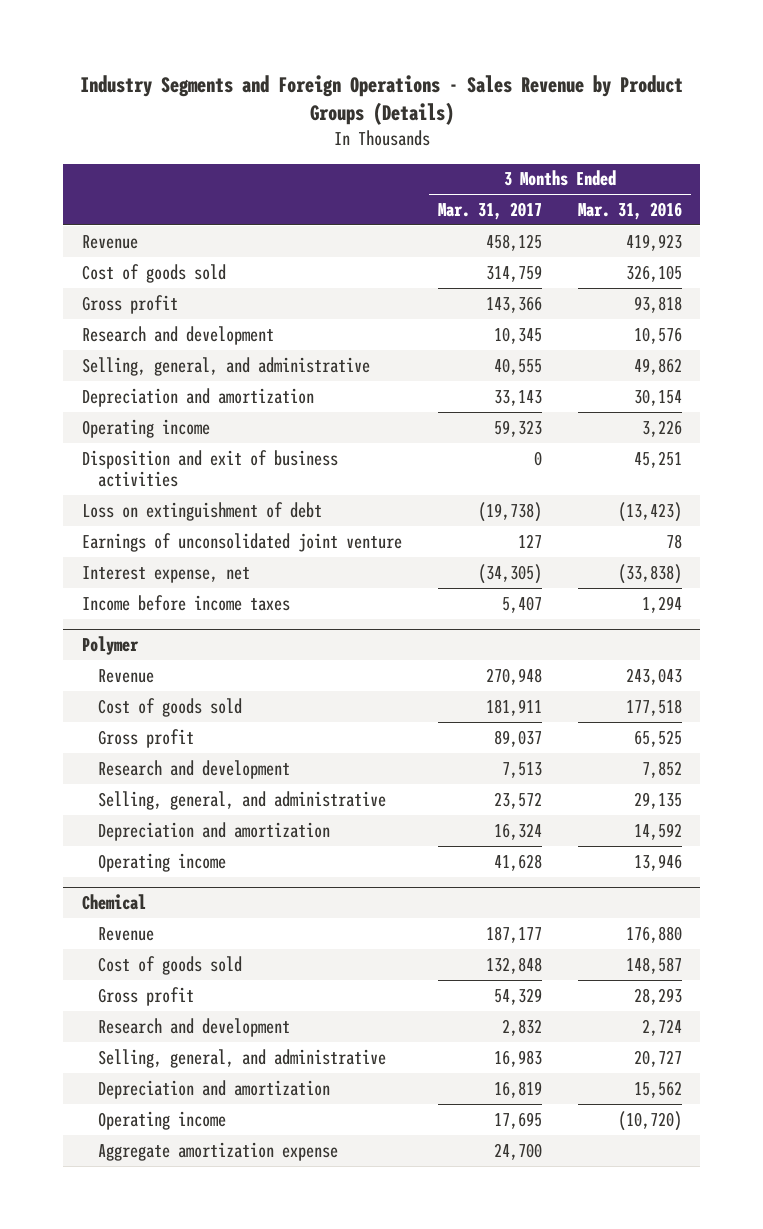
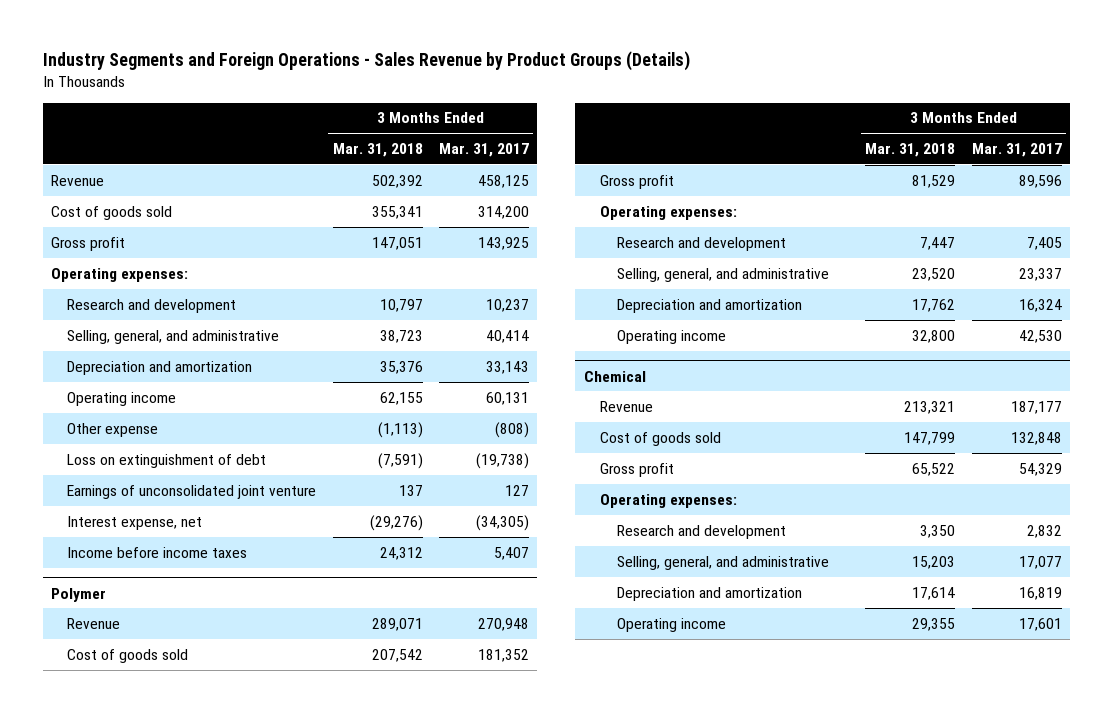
- | 3 Months Ended Mar. 31, 2017 | 3 Months Ended Mar. 31, 2016
+ | 3 Months Ended Mar. 31, 2018 | 3 Months Ended Mar. 31, 2017
- Cost of goods sold | 314,759 | 326,105
- Gross profit | 143,366 | 93,818
- Research and development | 10,345 | 10,576
- Selling, general, and administrative | 40,555 | 49,862
+ Cost of goods sold | 355,341 | 314,200
+ Gross profit | 147,051 | 143,925
+ Operating expenses:
+ Research and development | 10,797 | 10,237
+ Selling, general, and administrative | 38,723 | 40,414
- Operating income | 59,323 | 3,226
- Disposition and exit of business activities | 0 | 45,251
+ Operating income | 62,155 | 60,131
+ Other expense | (1,113) | (808)
@ Polymer
- Cost of goods sold | 181,911 | 177,518
- Gross profit | 89,037 | 65,525
- Research and development | 7,513 | 7,852
- Selling, general, and administrative | 23,572 | 29,135
+ Cost of goods sold | 207,542 | 181,352
+ Gross profit | 81,529 | 89,596
+ Operating expenses:
+ Research and development | 7,447 | 7,405
+ Selling, general, and administrative | 23,520 | 23,337
- Operating income | 41,628 | 13,946
+ Operating income | 32,800 | 42,530
@ Chemical
+ Operating expenses:
- Selling, general, and administrative | 16,983 | 20,727
+ Selling, general, and administrative | 15,203 | 17,077
- Operating income | 17,695 | (10,720)
- Aggregate amortization expense | 24,700 |
+ Operating income | 29,355 | 17,601

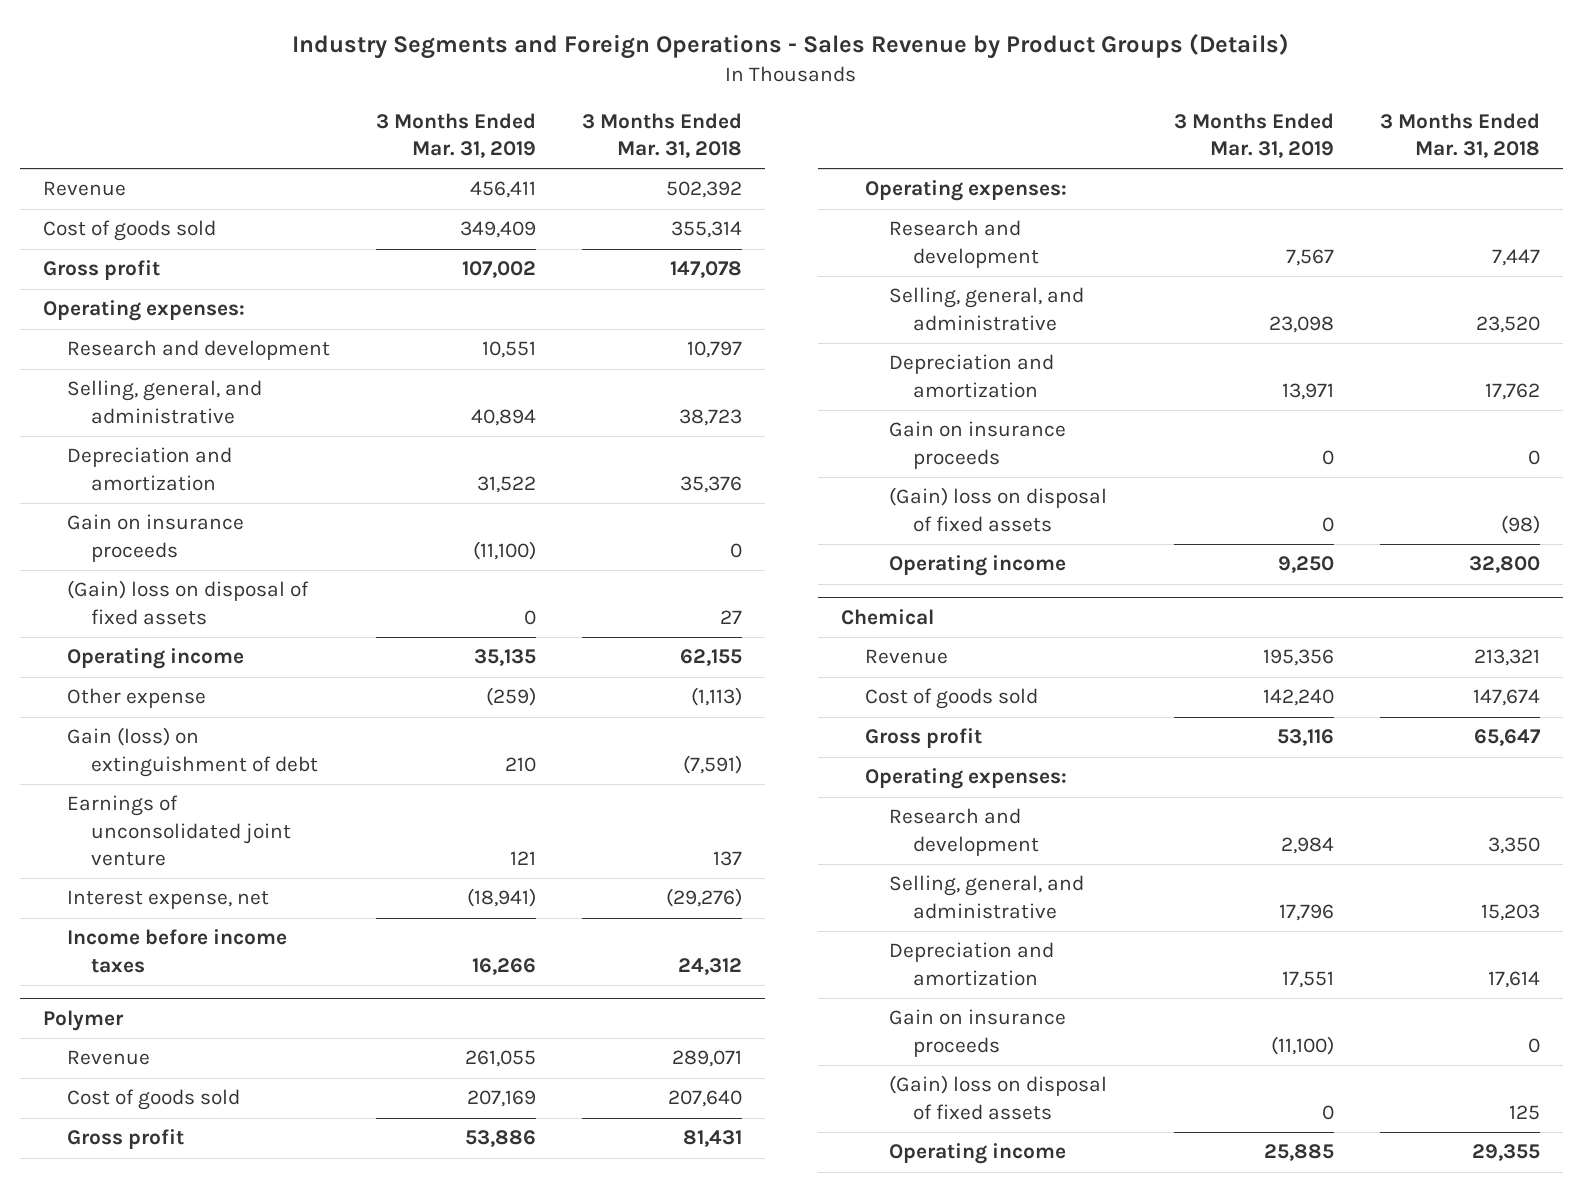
- | 3 Months Ended Mar. 31, 2018 | 3 Months Ended Mar. 31, 2017
+ | 3 Months Ended Mar. 31, 2019 | 3 Months Ended Mar. 31, 2018
- Cost of goods sold | 355,341 | 314,200
- Gross profit | 147,051 | 143,925
+ Cost of goods sold | 349,409 | 355,314
+ Gross profit | 107,002 | 147,078
+ Gain on insurance proceeds | (11,100) | 0
+ (Gain) loss on disposal of fixed assets | 0 | 27
- Loss on extinguishment of debt | (7,591) | (19,738)
+ Gain (loss) on extinguishment of debt | 210 | (7,591)
@ Polymer
- Cost of goods sold | 207,542 | 181,352
- Gross profit | 81,529 | 89,596
+ Cost of goods sold | 207,169 | 207,640
+ Gross profit | 53,886 | 81,431
+ Gain on insurance proceeds | 0 | 0
+ (Gain) loss on disposal of fixed assets | 0 | (98)
@ Chemical
- Cost of goods sold | 147,799 | 132,848
- Gross profit | 65,522 | 54,329
+ Cost of goods sold | 142,240 | 147,674
+ Gross profit | 53,116 | 65,647
+ Gain on insurance proceeds | (11,100) | 0
+ (Gain) loss on disposal of fixed assets | 0 | 125

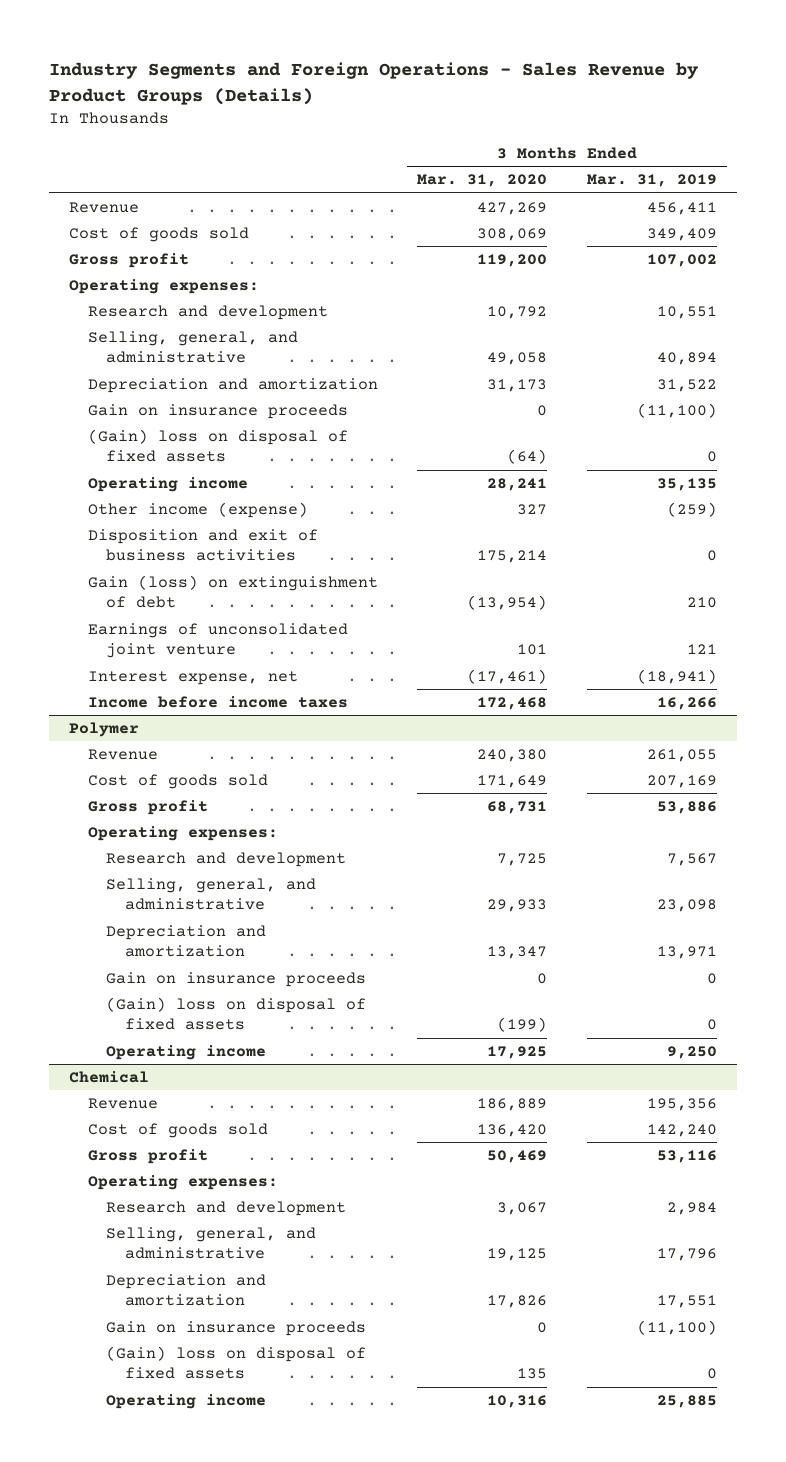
- | 3 Months Ended Mar. 31, 2019 | 3 Months Ended Mar. 31, 2018
+ | 3 Months Ended Mar. 31, 2020 | 3 Months Ended Mar. 31, 2019
- Other expense | (259) | (1,113)
+ Other income (expense) | 327 | (259)
+ Disposition and exit of business activities | 175,214 | 0

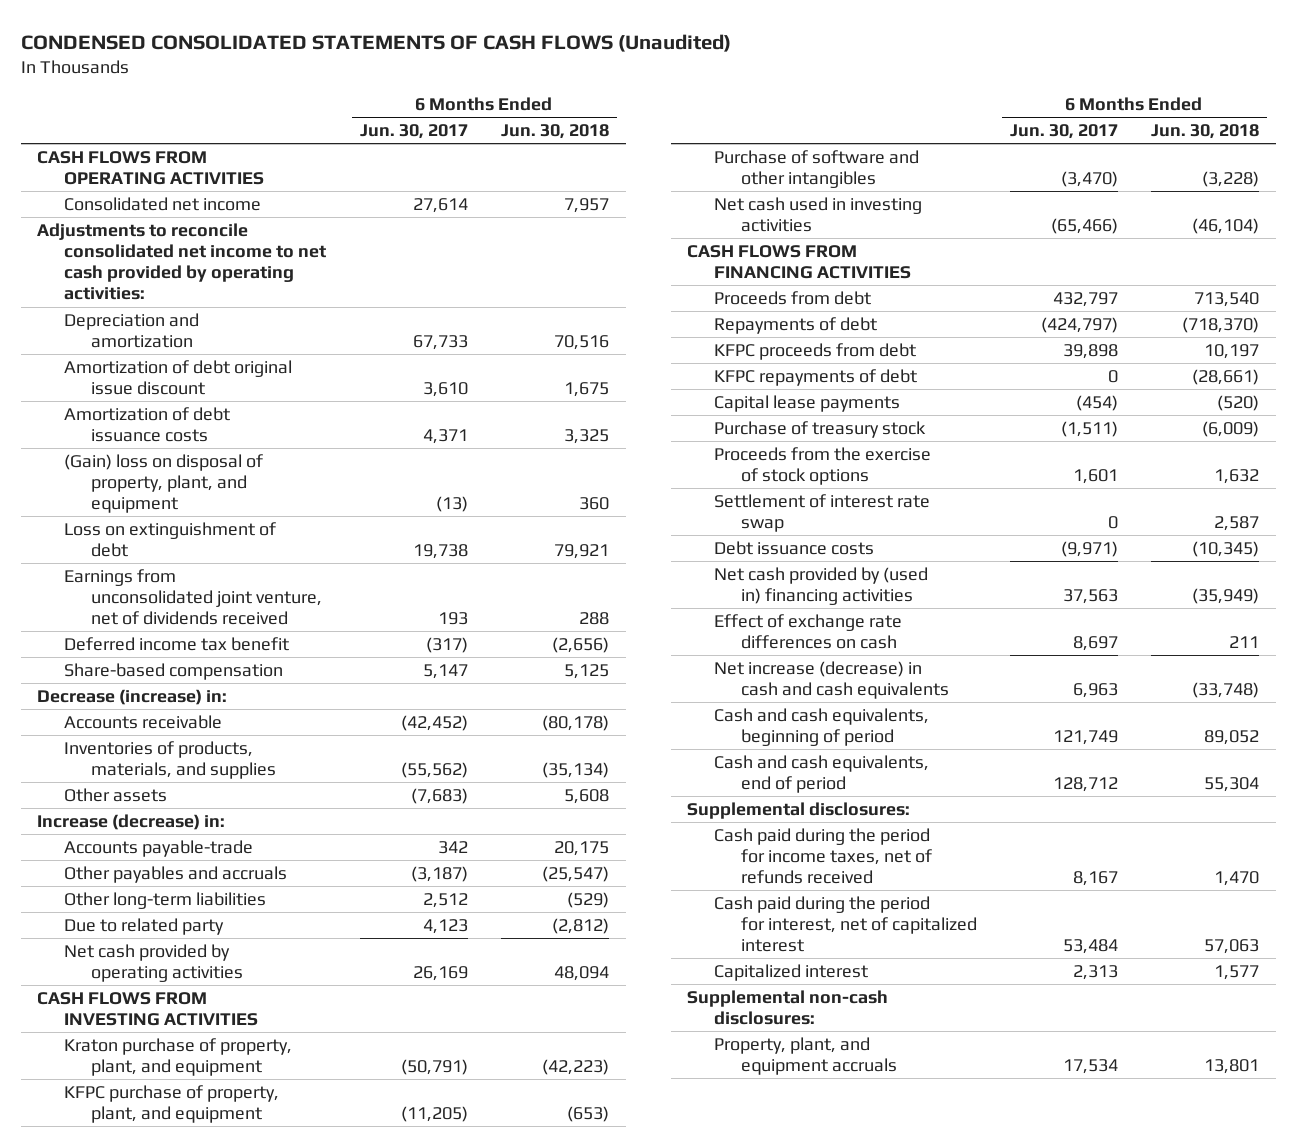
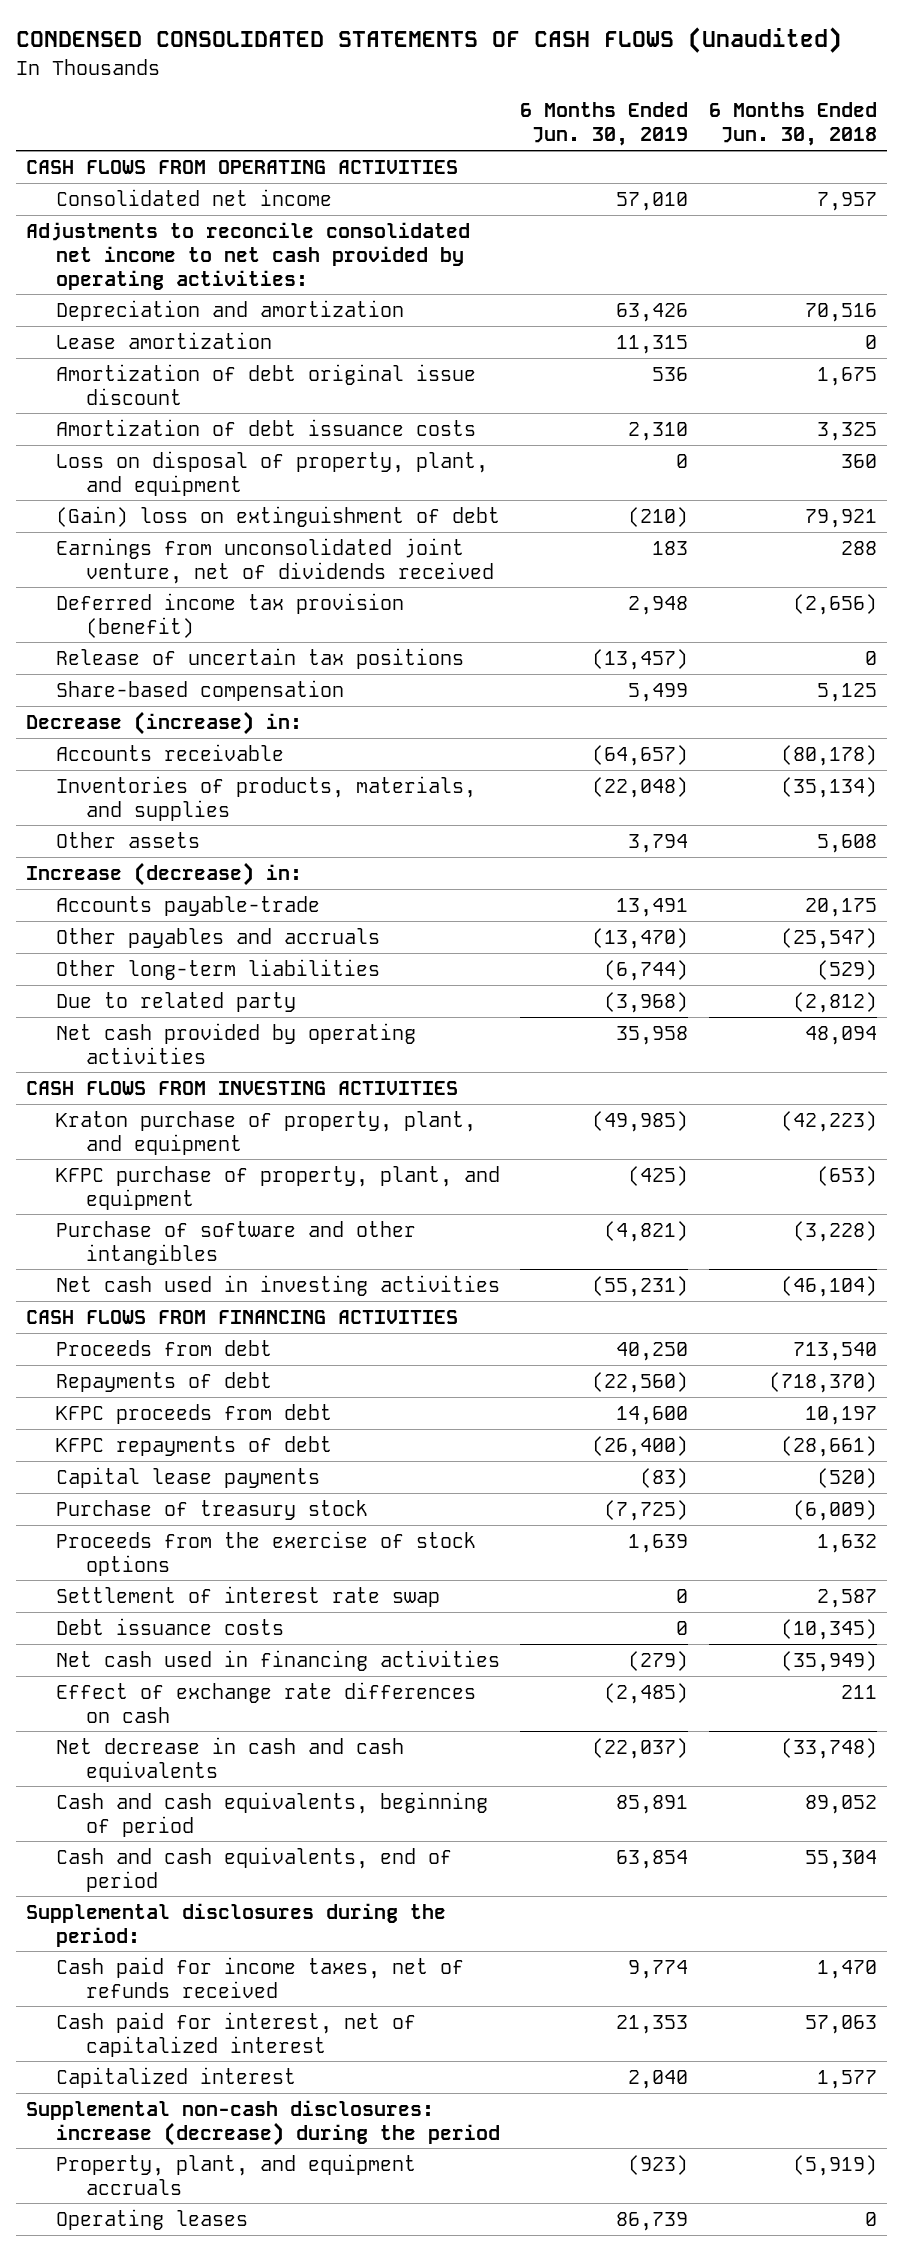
- | 6 Months Ended Jun. 30, 2017 | 6 Months Ended Jun. 30, 2018
+ | 6 Months Ended Jun. 30, 2019 | 6 Months Ended Jun. 30, 2018
+ Lease amortization | 11,315 | 0
- (Gain) loss on disposal of property, plant, and equipment | (13) | 360
- Loss on extinguishment of debt | 19,738 | 79,921
+ Loss on disposal of property, plant, and equipment | 0 | 360
+ (Gain) loss on extinguishment of debt | (210) | 79,921
- Deferred income tax benefit | (317) | (2,656)
+ Deferred income tax provision (benefit) | 2,948 | (2,656)
+ Release of uncertain tax positions | (13,457) | 0
- Net cash provided by (used in) financing activities | 37,563 | (35,949)
+ Net cash used in financing activities | (279) | (35,949)
- Net increase (decrease) in cash and cash equivalents | 6,963 | (33,748)
+ Net decrease in cash and cash equivalents | (22,037) | (33,748)
- Supplemental disclosures:
- Cash paid during the period for income taxes, net of refunds received | 8,167 | 1,470
- Cash paid during the period for interest, net of capitalized interest | 53,484 | 57,063
+ Supplemental disclosures during the period:
+ Cash paid for income taxes, net of refunds received | 9,774 | 1,470
+ Cash paid for interest, net of capitalized interest | 21,353 | 57,063
- Supplemental non-cash disclosures:
- Property, plant, and equipment accruals | 17,534 | 13,801
+ Supplemental non-cash disclosures: increase (decrease) during the period
+ Property, plant, and equipment accruals | (923) | (5,919)
+ Operating leases | 86,739 | 0

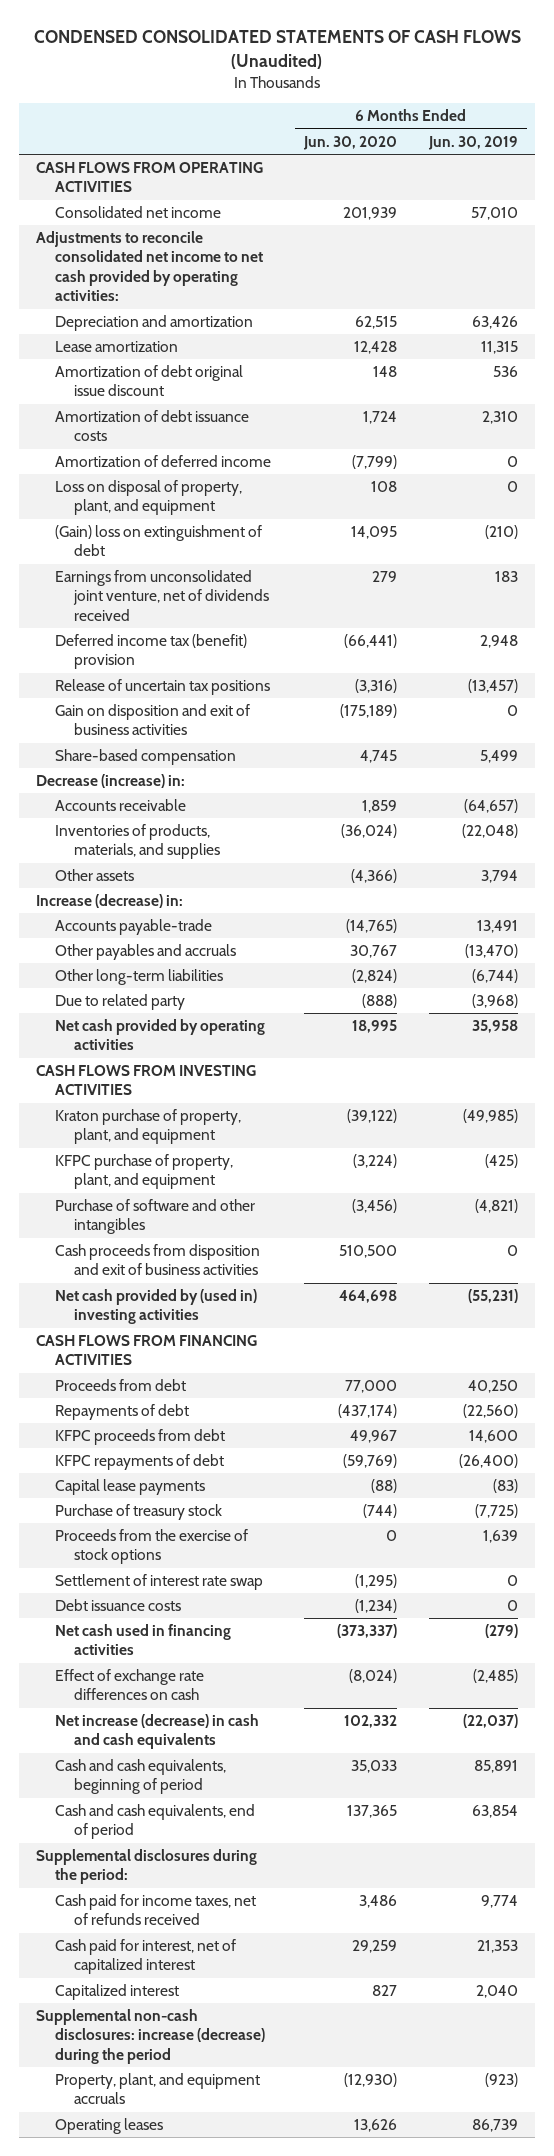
- | 6 Months Ended Jun. 30, 2019 | 6 Months Ended Jun. 30, 2018
+ | 6 Months Ended Jun. 30, 2020 | 6 Months Ended Jun. 30, 2019
+ Amortization of deferred income | (7,799) | 0
- Deferred income tax provision (benefit) | 2,948 | (2,656)
+ Deferred income tax (benefit) provision | (66,441) | 2,948
+ Gain on disposition and exit of business activities | (175,189) | 0
- Net cash used in investing activities | (55,231) | (46,104)
+ Cash proceeds from disposition and exit of business activities | 510,500 | 0
+ Net cash provided by (used in) investing activities | 464,698 | (55,231)
- Net decrease in cash and cash equivalents | (22,037) | (33,748)
+ Net increase (decrease) in cash and cash equivalents | 102,332 | (22,037)

